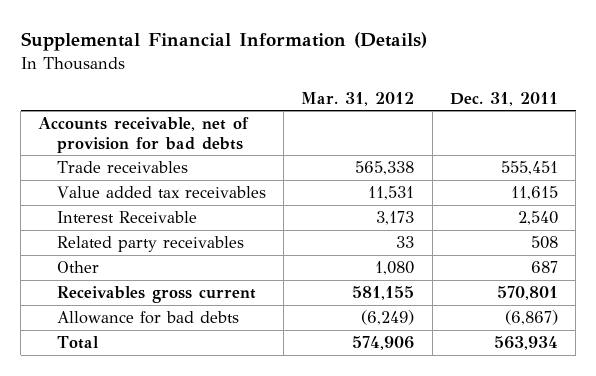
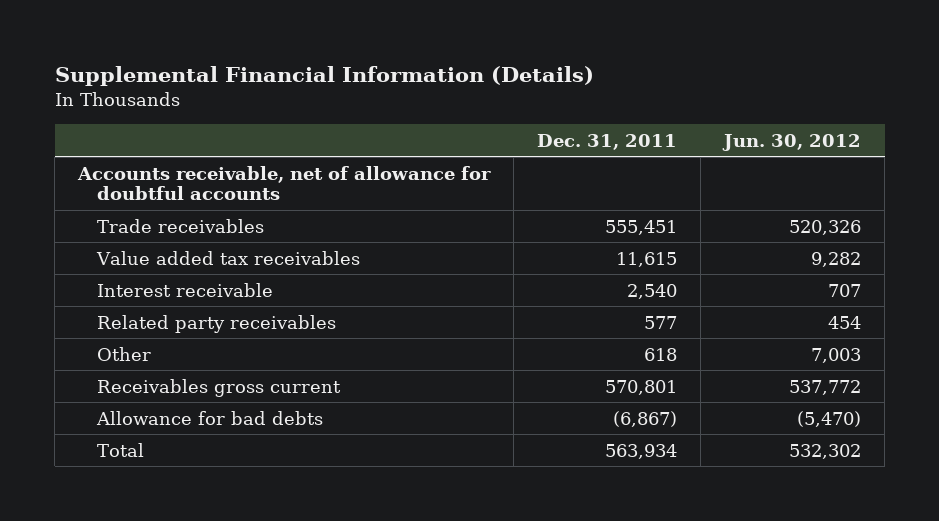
- | Mar. 31, 2012 | Dec. 31, 2011
+ | Dec. 31, 2011 | Jun. 30, 2012
- Accounts receivable, net of provision for bad debts
+ Accounts receivable, net of allowance for doubtful accounts
- Interest Receivable | 3,173 | 2,540
- Related party receivables | 33 | 508
- Other | 1,080 | 687
+ Interest receivable | 2,540 | 707
+ Related party receivables | 577 | 454
+ Other | 618 | 7,003

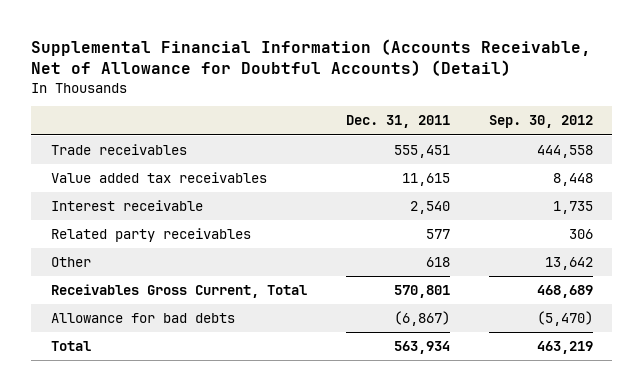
- Supplemental Financial Information (Details)
+ Supplemental Financial Information (Accounts Receivable, Net of Allowance for Doubtful Accounts) (Detail)
- | Dec. 31, 2011 | Jun. 30, 2012
+ | Dec. 31, 2011 | Sep. 30, 2012
- Accounts receivable, net of allowance for doubtful accounts
- Receivables gross current | 570,801 | 537,772
+ Receivables Gross Current, Total | 570,801 | 468,689

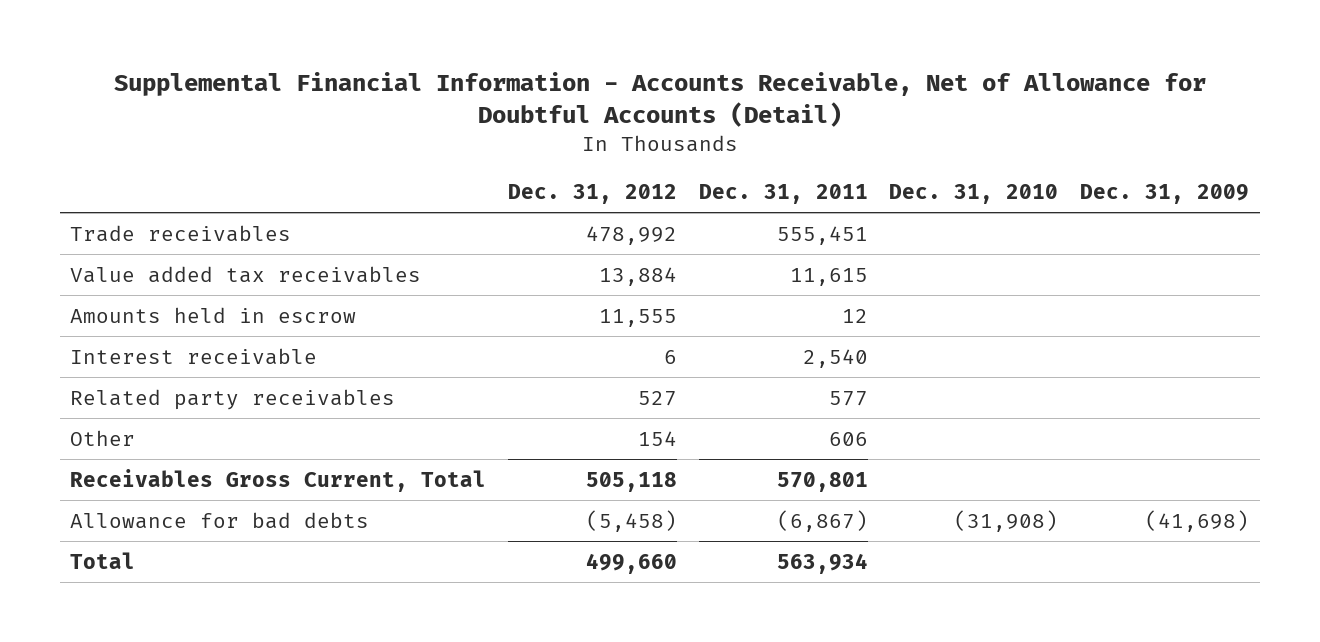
- Supplemental Financial Information (Accounts Receivable, Net of Allowance for Doubtful Accounts) (Detail)
+ Supplemental Financial Information - Accounts Receivable, Net of Allowance for Doubtful Accounts (Detail)
- | Dec. 31, 2011 | Sep. 30, 2012
+ | Dec. 31, 2012 | Dec. 31, 2011 | Dec. 31, 2010 | Dec. 31, 2009
+ Amounts held in escrow | 11,555 | 12 | |
- Other | 618 | 13,642
+ Other | 154 | 606 | |

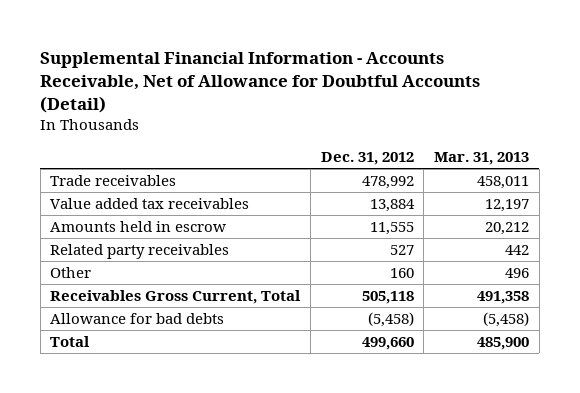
- | Dec. 31, 2012 | Dec. 31, 2011 | Dec. 31, 2010 | Dec. 31, 2009
+ | Dec. 31, 2012 | Mar. 31, 2013
- Interest receivable | 6 | 2,540 | |
- Other | 154 | 606 | |
+ Other | 160 | 496

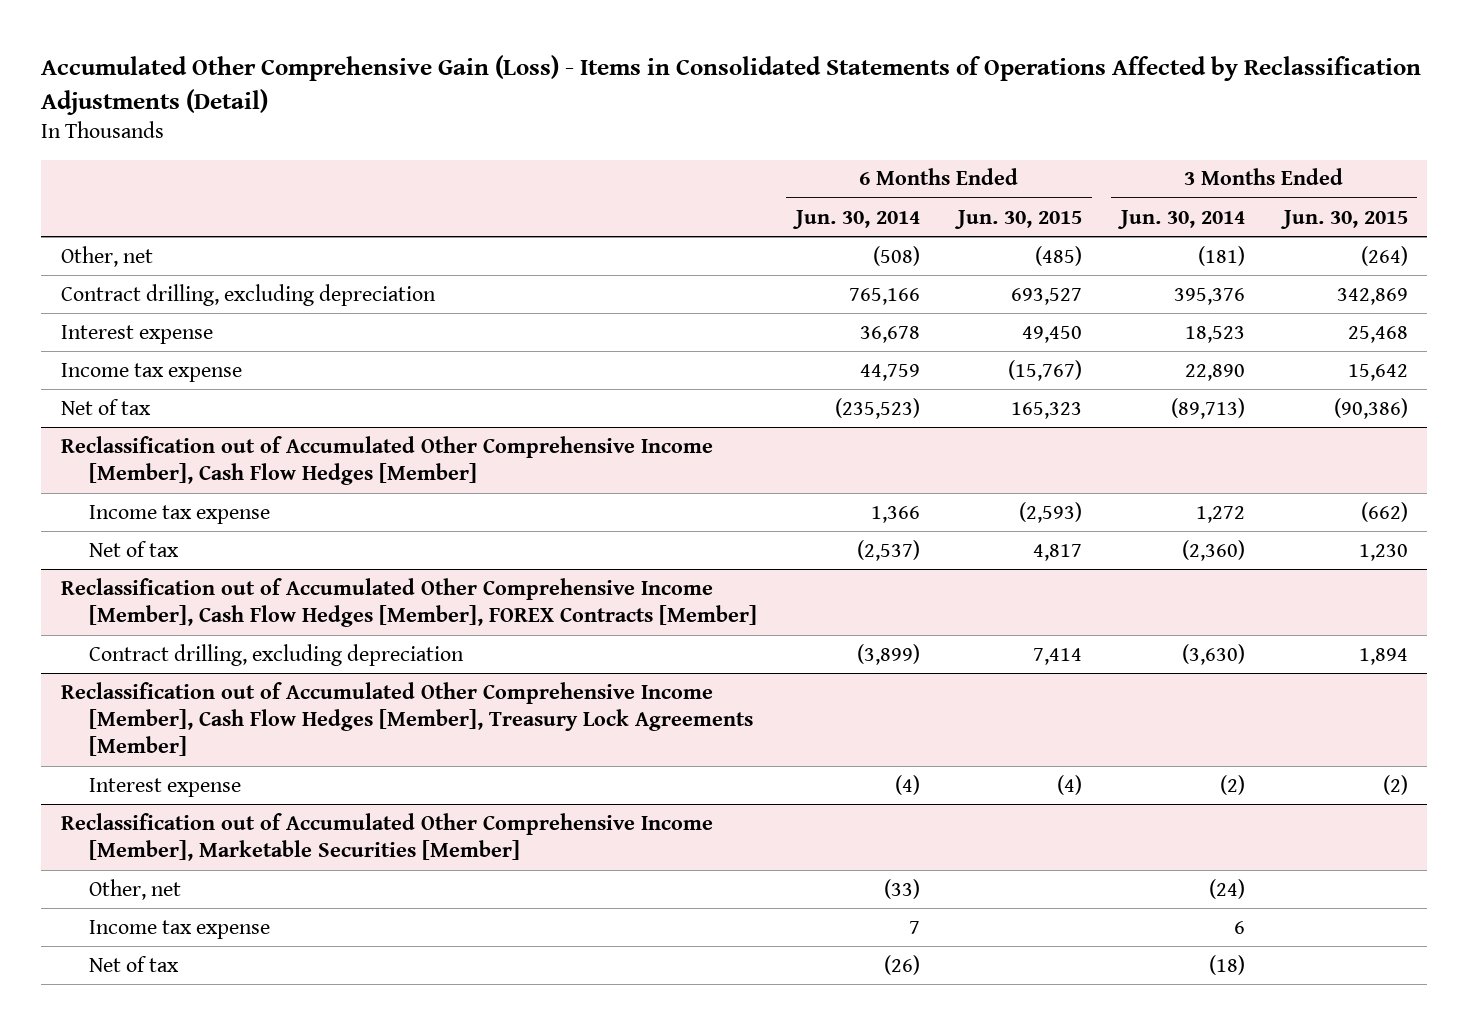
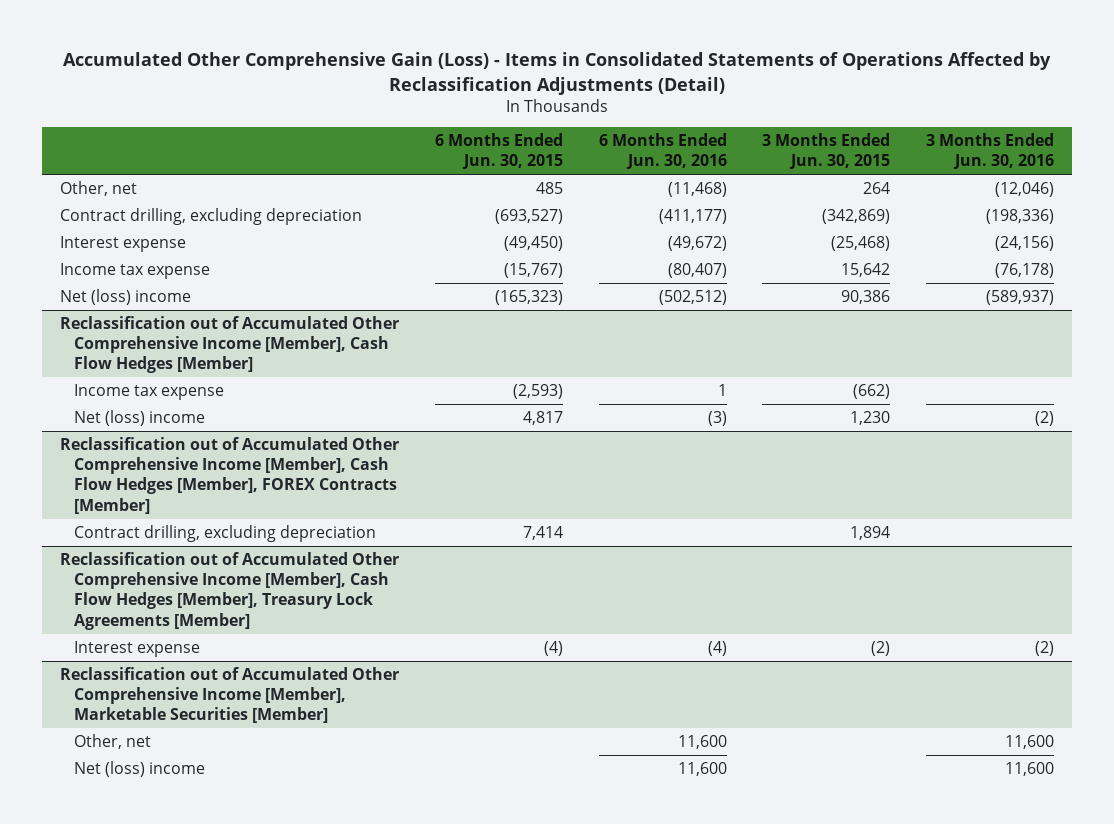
- | 6 Months Ended Jun. 30, 2014 | 6 Months Ended Jun. 30, 2015 | 3 Months Ended Jun. 30, 2014 | 3 Months Ended Jun. 30, 2015
+ | 6 Months Ended Jun. 30, 2015 | 6 Months Ended Jun. 30, 2016 | 3 Months Ended Jun. 30, 2015 | 3 Months Ended Jun. 30, 2016
- Other, net | (508) | (485) | (181) | (264)
- Contract drilling, excluding depreciation | 765,166 | 693,527 | 395,376 | 342,869
- Interest expense | 36,678 | 49,450 | 18,523 | 25,468
+ Other, net | 485 | (11,468) | 264 | (12,046)
+ Contract drilling, excluding depreciation | (693,527) | (411,177) | (342,869) | (198,336)
+ Interest expense | (49,450) | (49,672) | (25,468) | (24,156)
- Net of tax | (235,523) | 165,323 | (89,713) | (90,386)
+ Net (loss) income | (165,323) | (502,512) | 90,386 | (589,937)
@ Reclassification out of Accumulated Other Comprehensive Income [Member], Cash Flow Hedges [Member]
- Net of tax | (2,537) | 4,817 | (2,360) | 1,230
+ Net (loss) income | 4,817 | (3) | 1,230 | (2)
@ Reclassification out of Accumulated Other Comprehensive Income [Member], Marketable Securities [Member]
- Income tax expense | 7 | | 6 |
- Net of tax | (26) | | (18) |
+ Net (loss) income | | 11,600 | | 11,600

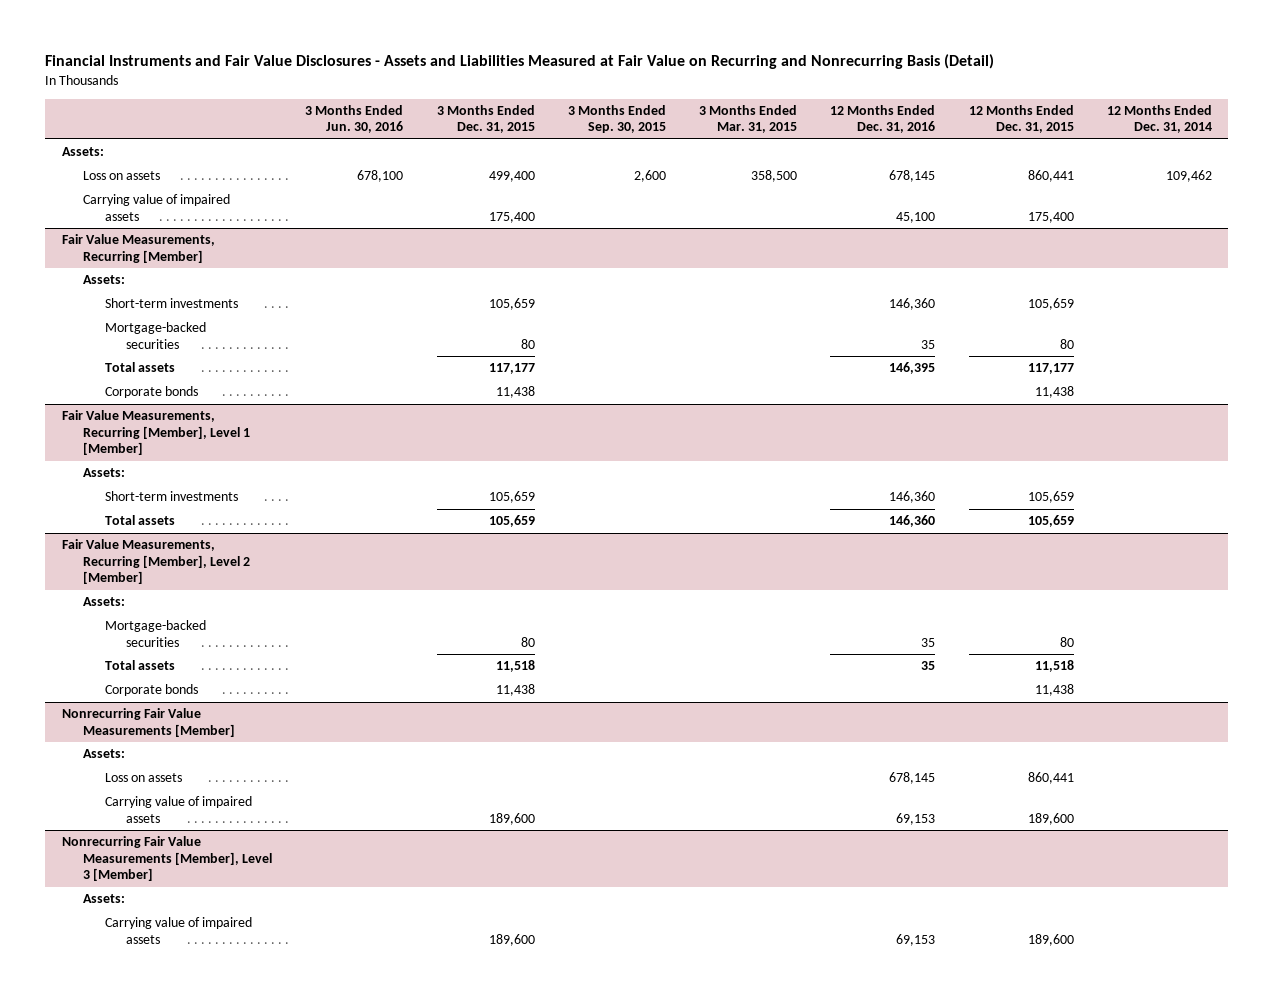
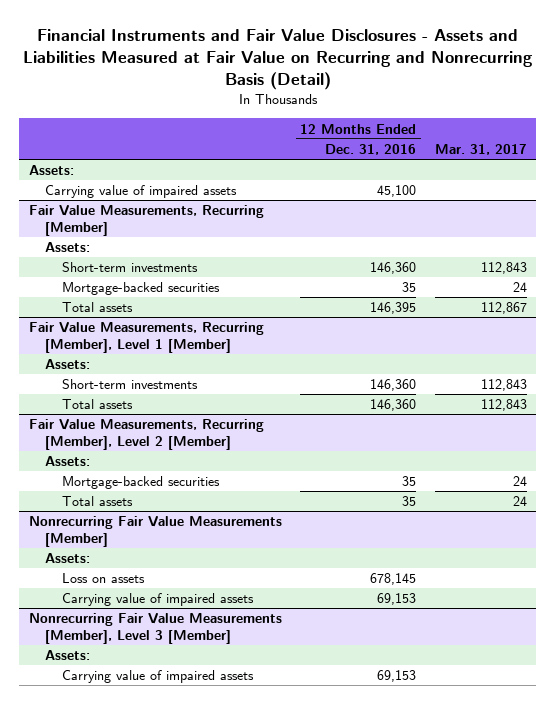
- | 3 Months Ended Jun. 30, 2016 | 3 Months Ended Dec. 31, 2015 | 3 Months Ended Sep. 30, 2015 | 3 Months Ended Mar. 31, 2015 | 12 Months Ended Dec. 31, 2016 | 12 Months Ended Dec. 31, 2015 | 12 Months Ended Dec. 31, 2014
+ | 12 Months Ended Dec. 31, 2016 | Mar. 31, 2017
- Loss on assets | 678,100 | 499,400 | 2,600 | 358,500 | 678,145 | 860,441 | 109,462
@ Fair Value Measurements, Recurring [Member]
- Corporate bonds | | 11,438 | | | | 11,438 |
@ Fair Value Measurements, Recurring [Member], Level 2 [Member]
- Corporate bonds | | 11,438 | | | | 11,438 |

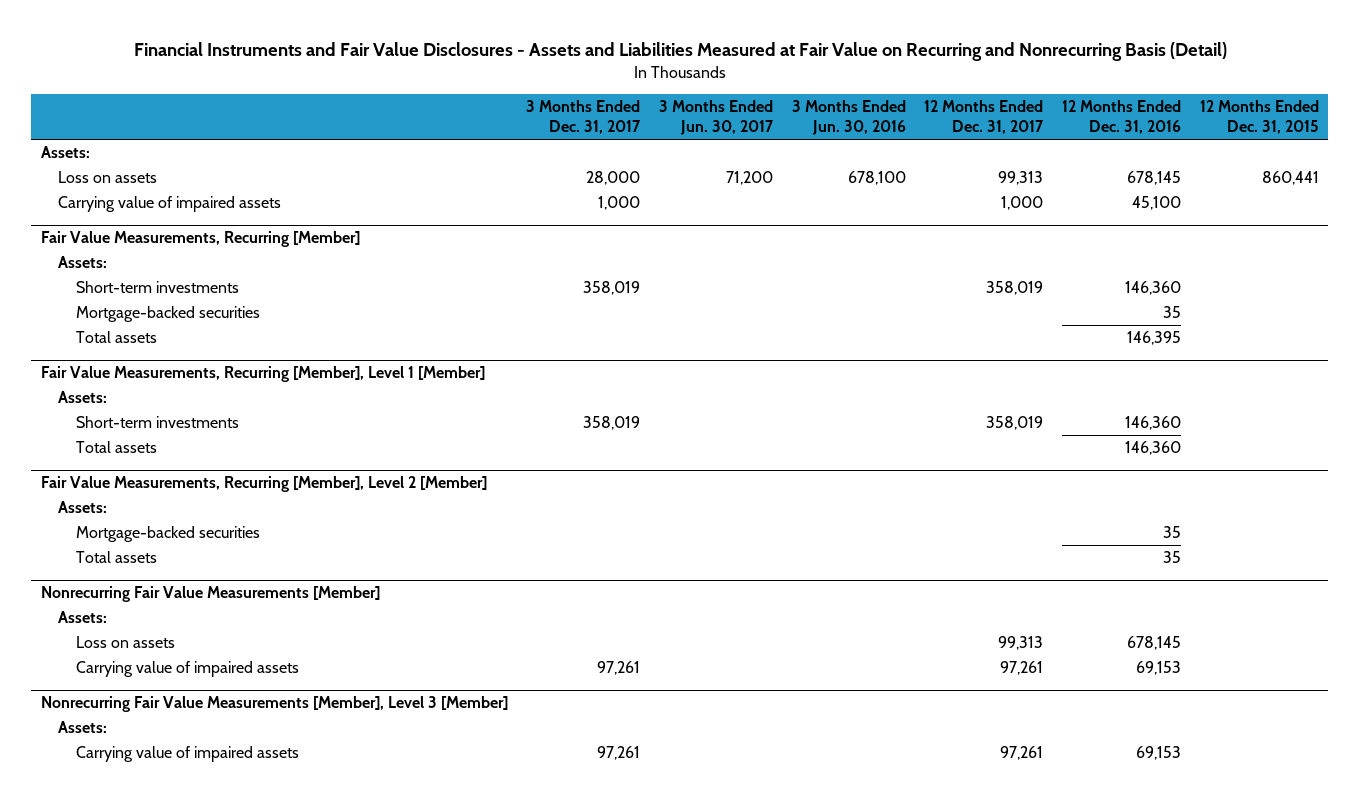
- | 12 Months Ended Dec. 31, 2016 | Mar. 31, 2017
+ | 3 Months Ended Dec. 31, 2017 | 3 Months Ended Jun. 30, 2017 | 3 Months Ended Jun. 30, 2016 | 12 Months Ended Dec. 31, 2017 | 12 Months Ended Dec. 31, 2016 | 12 Months Ended Dec. 31, 2015
+ Loss on assets | 28,000 | 71,200 | 678,100 | 99,313 | 678,145 | 860,441

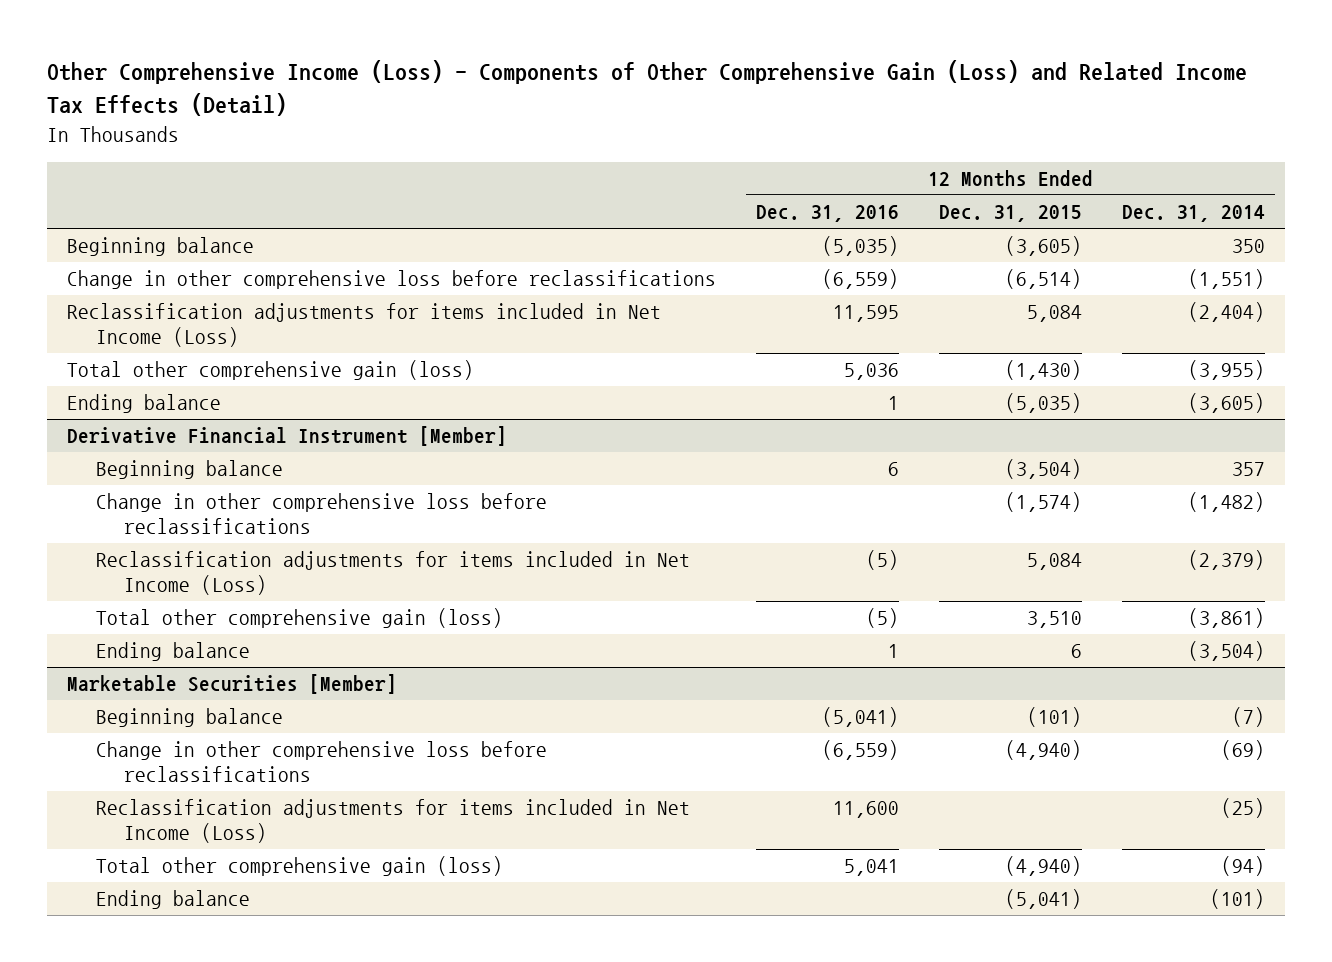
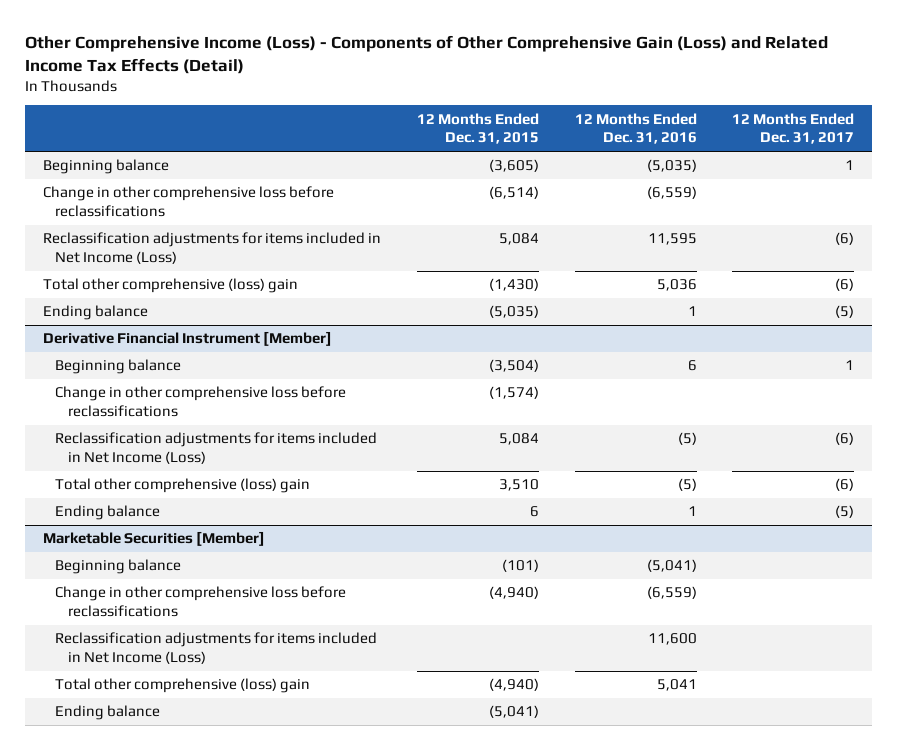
- | 12 Months Ended Dec. 31, 2016 | 12 Months Ended Dec. 31, 2015 | 12 Months Ended Dec. 31, 2014
+ | 12 Months Ended Dec. 31, 2015 | 12 Months Ended Dec. 31, 2016 | 12 Months Ended Dec. 31, 2017
- Total other comprehensive gain (loss) | 5,036 | (1,430) | (3,955)
+ Total other comprehensive (loss) gain | (1,430) | 5,036 | (6)
@ Derivative Financial Instrument [Member]
- Total other comprehensive gain (loss) | (5) | 3,510 | (3,861)
+ Total other comprehensive (loss) gain | 3,510 | (5) | (6)
@ Marketable Securities [Member]
- Total other comprehensive gain (loss) | 5,041 | (4,940) | (94)
+ Total other comprehensive (loss) gain | (4,940) | 5,041 |

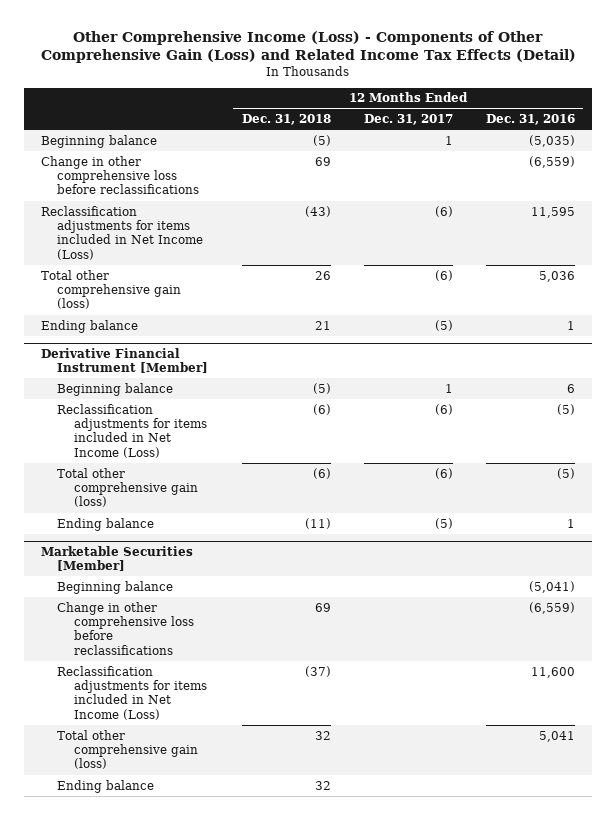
- | 12 Months Ended Dec. 31, 2015 | 12 Months Ended Dec. 31, 2016 | 12 Months Ended Dec. 31, 2017
+ | 12 Months Ended Dec. 31, 2018 | 12 Months Ended Dec. 31, 2017 | 12 Months Ended Dec. 31, 2016
- Total other comprehensive (loss) gain | (1,430) | 5,036 | (6)
+ Total other comprehensive gain (loss) | 26 | (6) | 5,036
@ Derivative Financial Instrument [Member]
- Change in other comprehensive loss before reclassifications | (1,574) | |
- Total other comprehensive (loss) gain | 3,510 | (5) | (6)
+ Total other comprehensive gain (loss) | (6) | (6) | (5)
@ Marketable Securities [Member]
- Total other comprehensive (loss) gain | (4,940) | 5,041 |
+ Total other comprehensive gain (loss) | 32 | | 5,041

